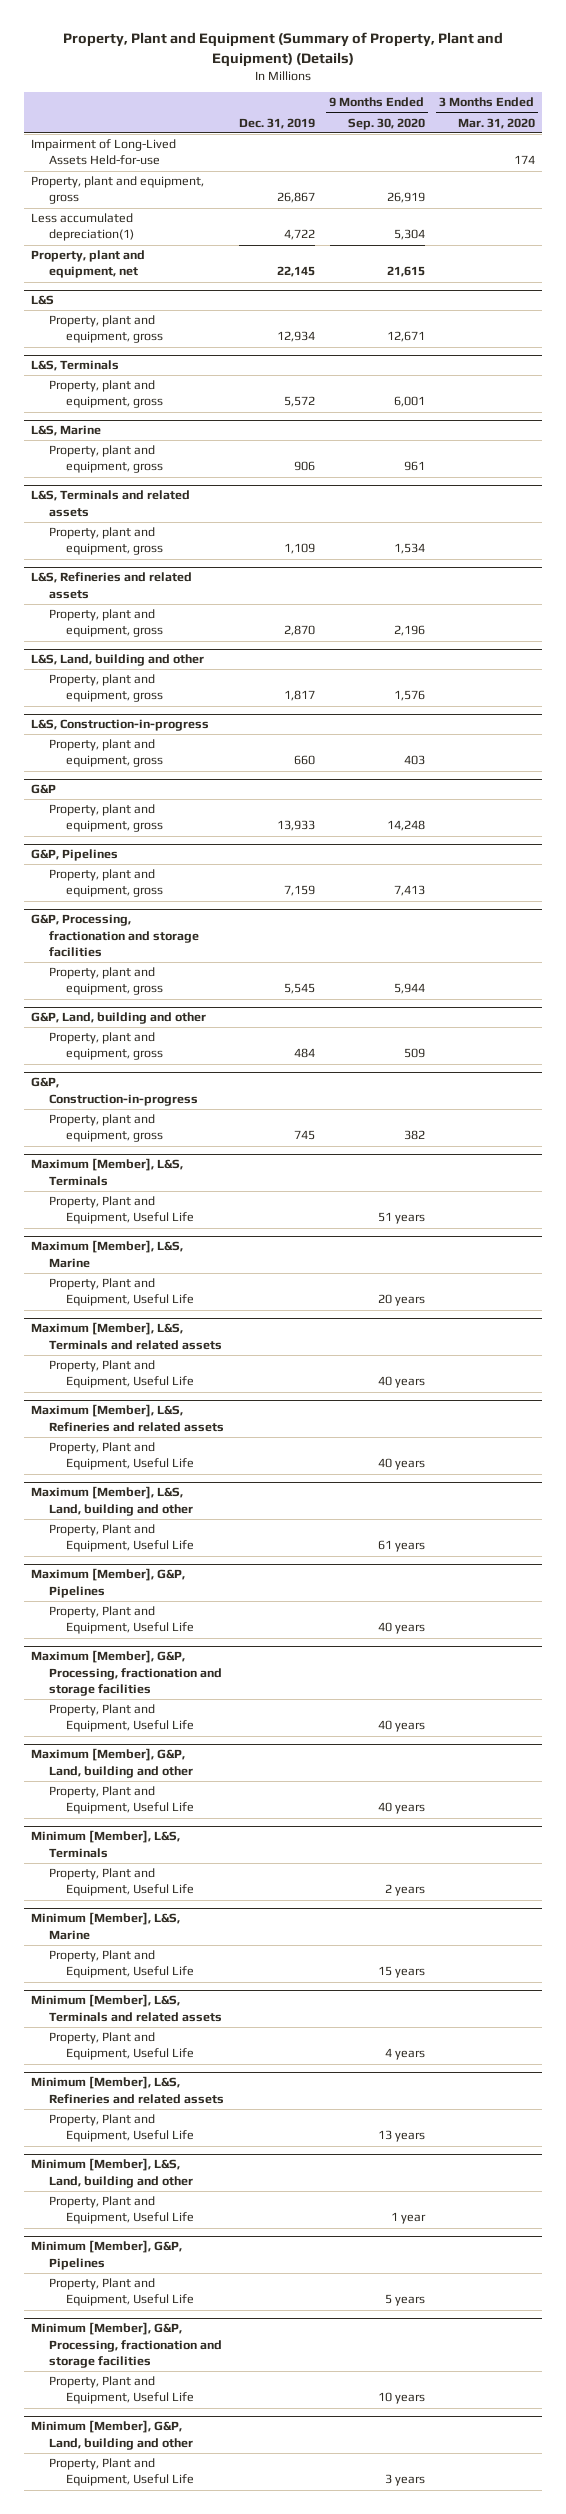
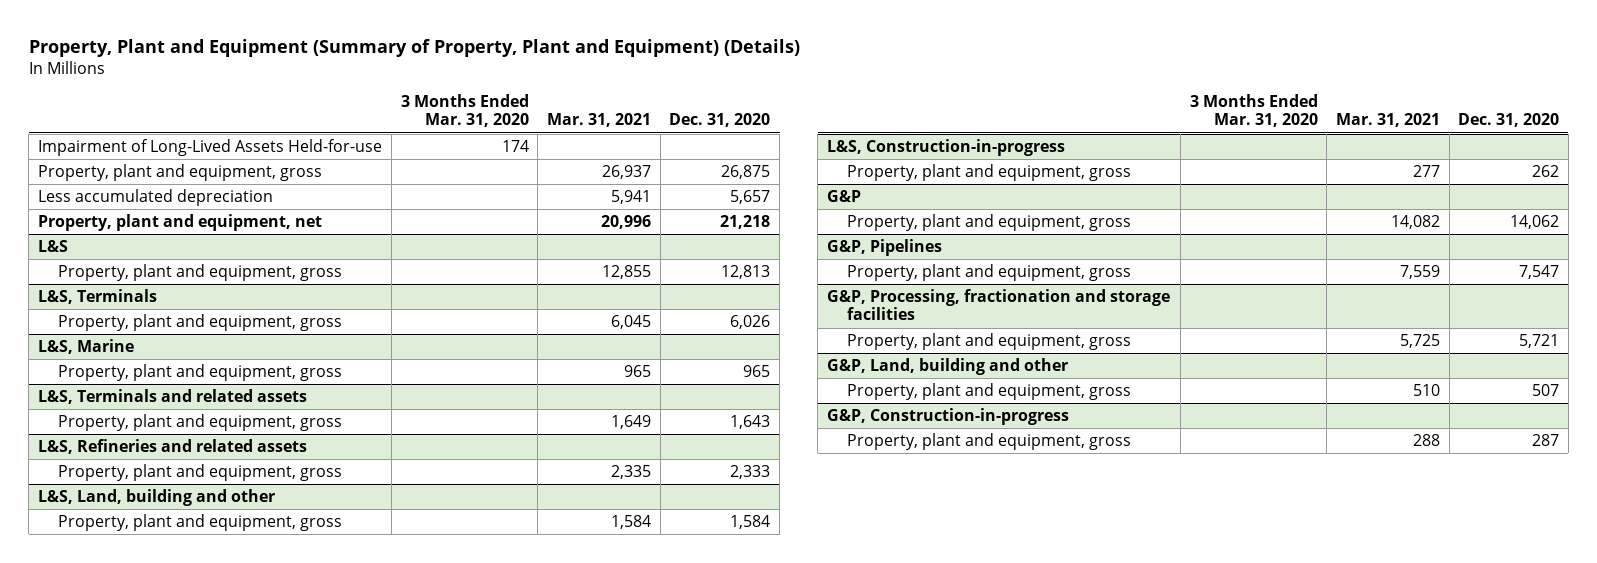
- | Dec. 31, 2019 | 9 Months Ended Sep. 30, 2020 | 3 Months Ended Mar. 31, 2020
+ | 3 Months Ended Mar. 31, 2020 | Mar. 31, 2021 | Dec. 31, 2020
- Less accumulated depreciation(1) | 4,722 | 5,304 |
+ Less accumulated depreciation | | 5,941 | 5,657
- Maximum [Member], L&S, Terminals
- Property, Plant and Equipment, Useful Life | | 51 years |
- Maximum [Member], L&S, Marine
- Property, Plant and Equipment, Useful Life | | 20 years |
- Maximum [Member], L&S, Terminals and related assets
- Property, Plant and Equipment, Useful Life | | 40 years |
- Maximum [Member], L&S, Refineries and related assets
- Property, Plant and Equipment, Useful Life | | 40 years |
- Maximum [Member], L&S, Land, building and other
- Property, Plant and Equipment, Useful Life | | 61 years |
- Maximum [Member], G&P, Pipelines
- Property, Plant and Equipment, Useful Life | | 40 years |
- Maximum [Member], G&P, Processing, fractionation and storage facilities
- Property, Plant and Equipment, Useful Life | | 40 years |
- Maximum [Member], G&P, Land, building and other
- Property, Plant and Equipment, Useful Life | | 40 years |
- Minimum [Member], L&S, Terminals
- Property, Plant and Equipment, Useful Life | | 2 years |
- Minimum [Member], L&S, Marine
- Property, Plant and Equipment, Useful Life | | 15 years |
- Minimum [Member], L&S, Terminals and related assets
- Property, Plant and Equipment, Useful Life | | 4 years |
- Minimum [Member], L&S, Refineries and related assets
- Property, Plant and Equipment, Useful Life | | 13 years |
- Minimum [Member], L&S, Land, building and other
- Property, Plant and Equipment, Useful Life | | 1 year |
- Minimum [Member], G&P, Pipelines
- Property, Plant and Equipment, Useful Life | | 5 years |
- Minimum [Member], G&P, Processing, fractionation and storage facilities
- Property, Plant and Equipment, Useful Life | | 10 years |
- Minimum [Member], G&P, Land, building and other
- Property, Plant and Equipment, Useful Life | | 3 years |

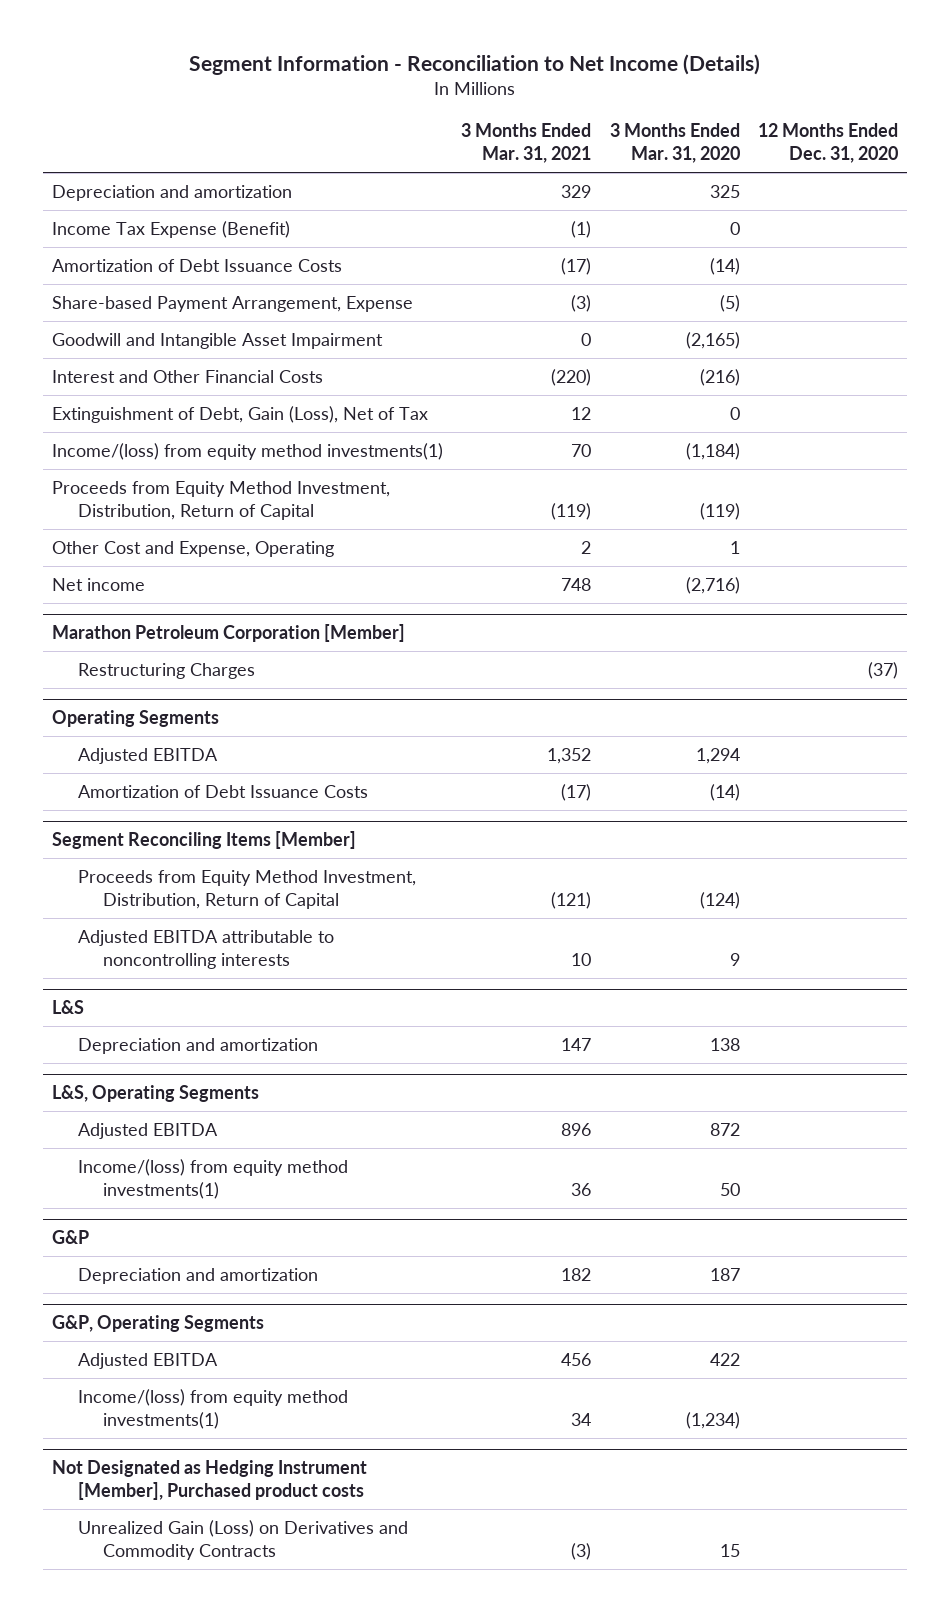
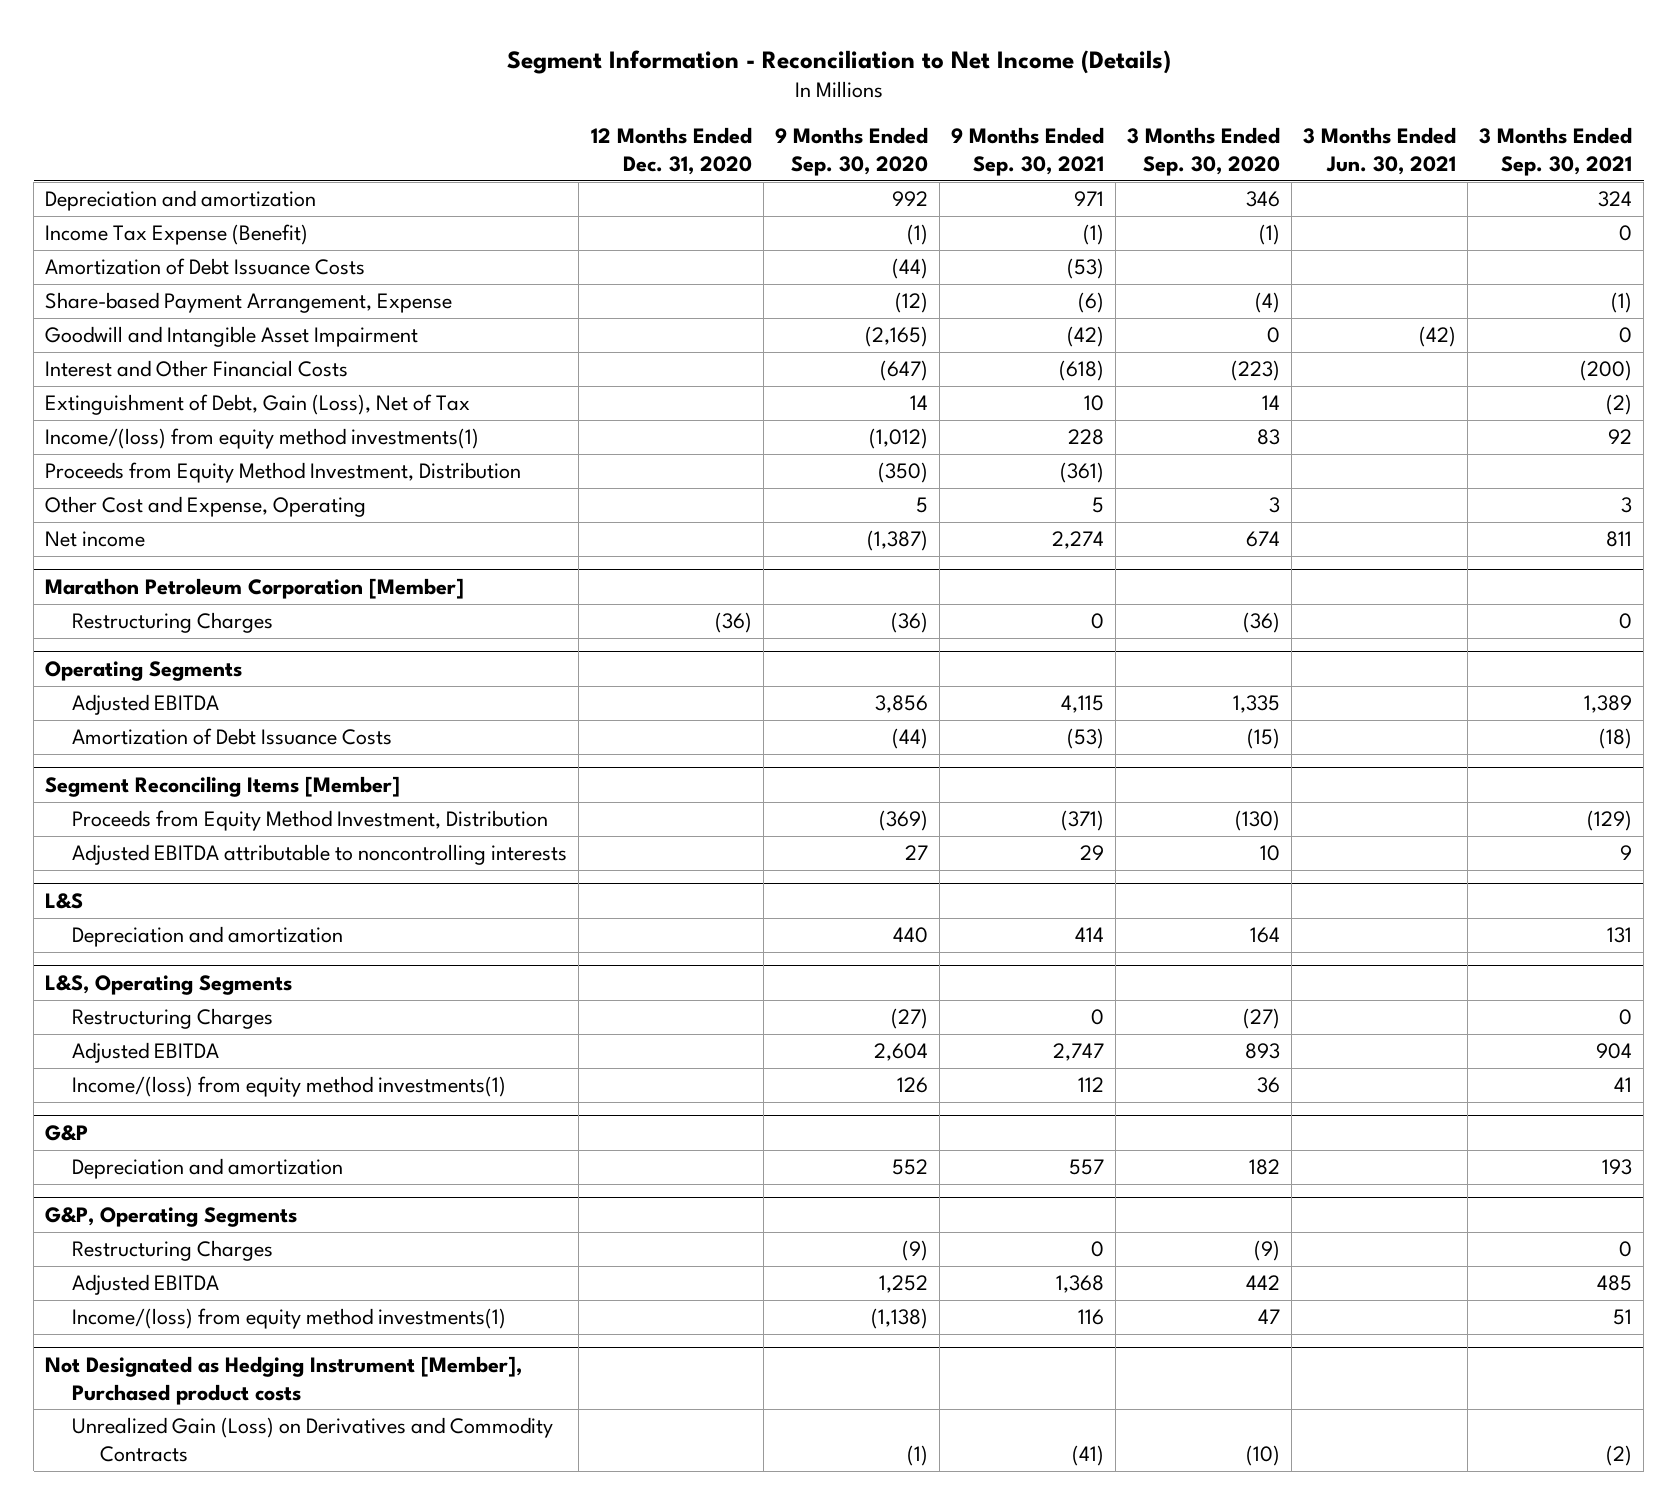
- | 3 Months Ended Mar. 31, 2021 | 3 Months Ended Mar. 31, 2020 | 12 Months Ended Dec. 31, 2020
+ | 12 Months Ended Dec. 31, 2020 | 9 Months Ended Sep. 30, 2020 | 9 Months Ended Sep. 30, 2021 | 3 Months Ended Sep. 30, 2020 | 3 Months Ended Jun. 30, 2021 | 3 Months Ended Sep. 30, 2021
- Proceeds from Equity Method Investment, Distribution, Return of Capital | (119) | (119) |
+ Proceeds from Equity Method Investment, Distribution | | (350) | (361) | | |
@ Marathon Petroleum Corporation [Member]
- Restructuring Charges | | | (37)
+ Restructuring Charges | (36) | (36) | 0 | (36) | | 0
@ Segment Reconciling Items [Member]
- Proceeds from Equity Method Investment, Distribution, Return of Capital | (121) | (124) |
+ Proceeds from Equity Method Investment, Distribution | | (369) | (371) | (130) | | (129)
@ L&S, Operating Segments
+ Restructuring Charges | | (27) | 0 | (27) | | 0
@ G&P, Operating Segments
+ Restructuring Charges | | (9) | 0 | (9) | | 0

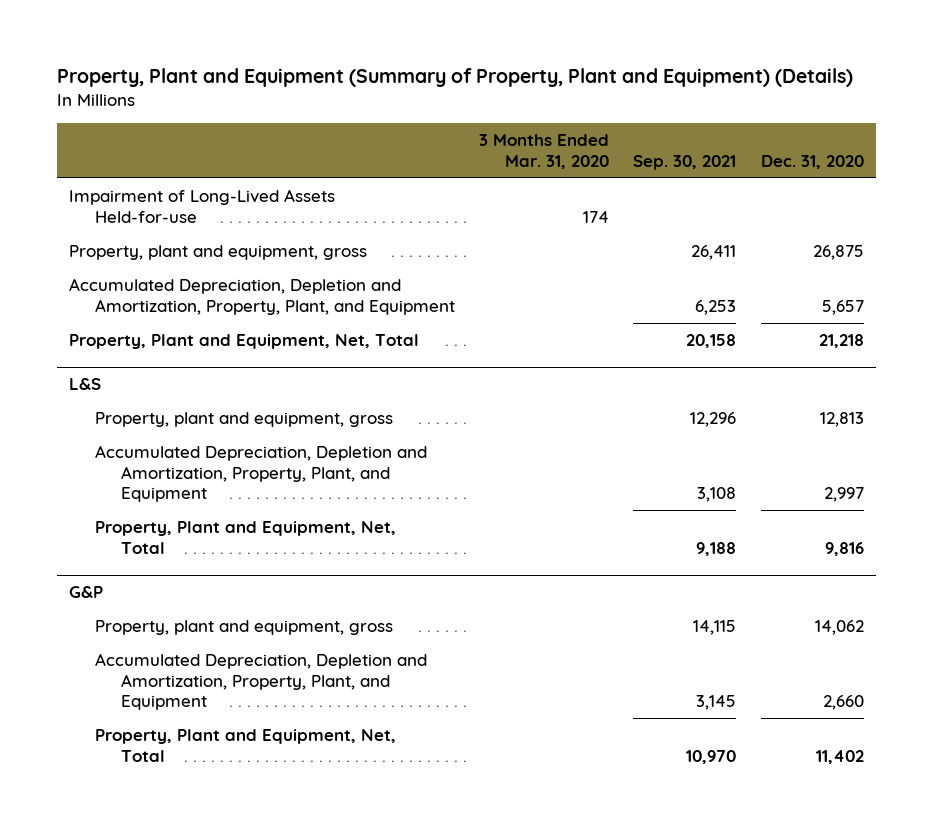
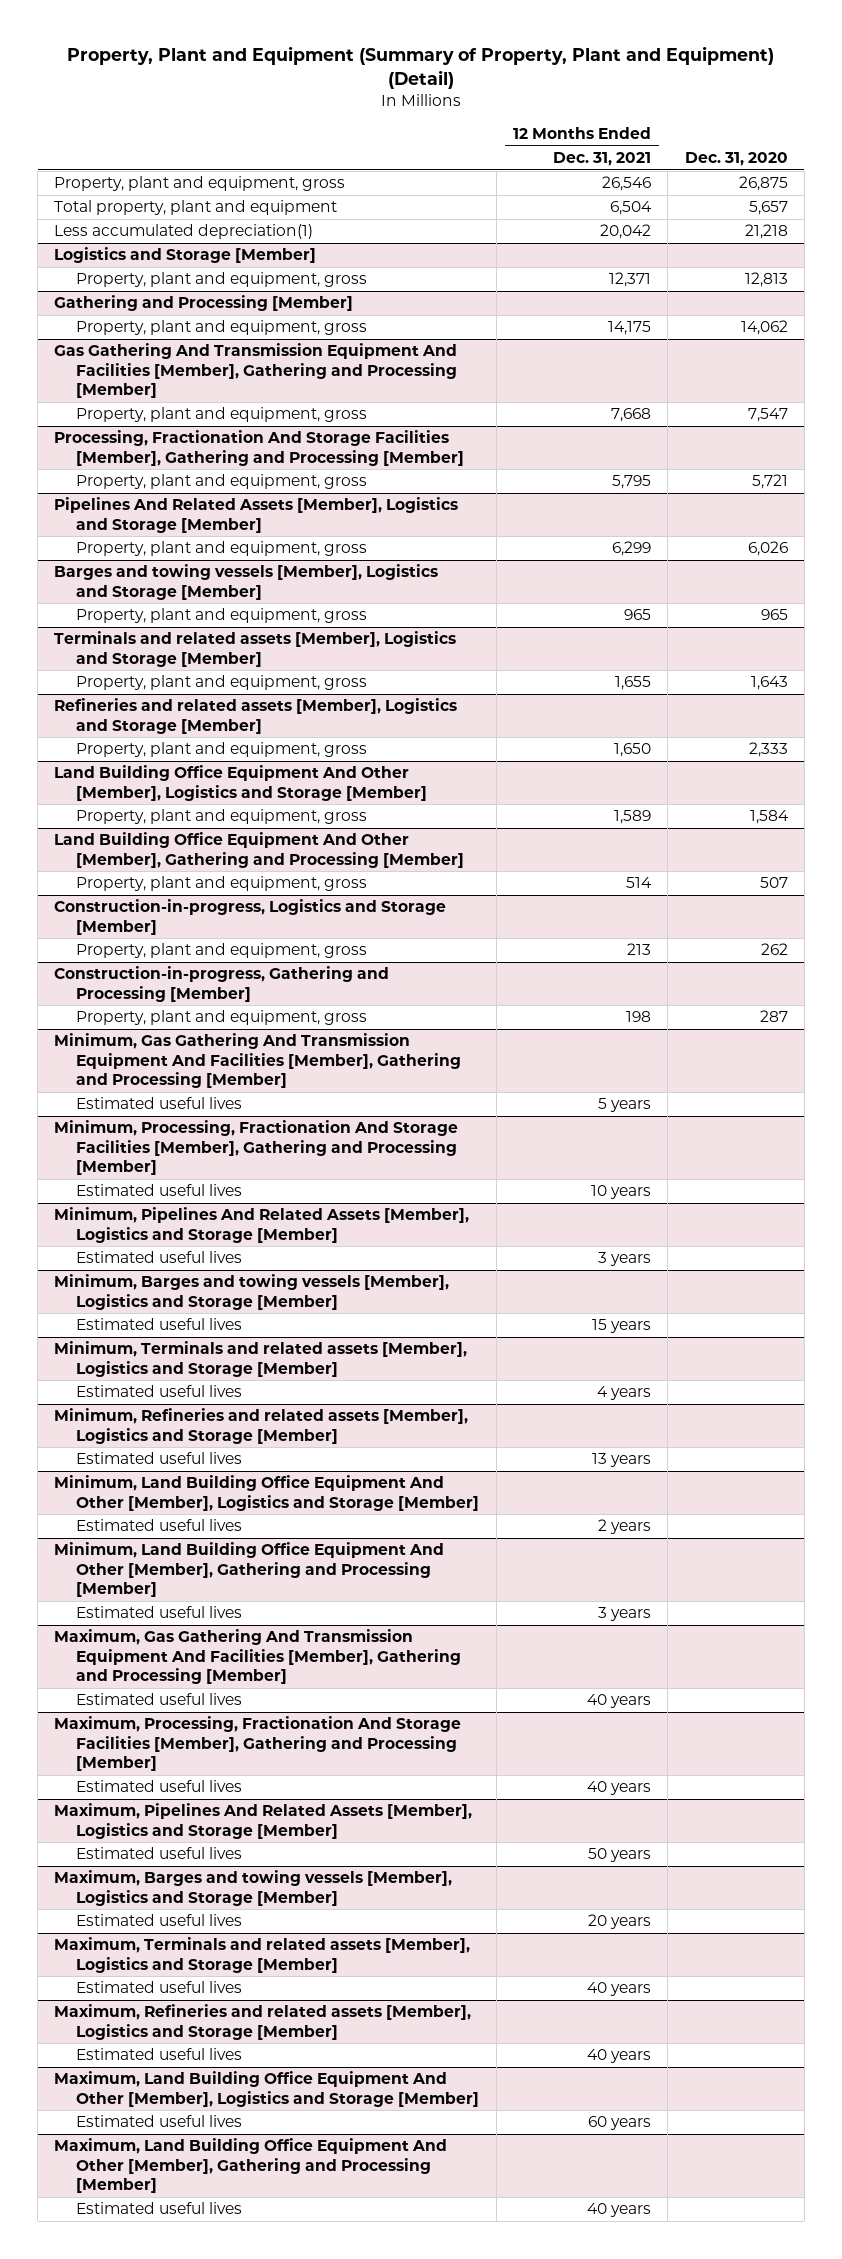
- Property, Plant and Equipment (Summary of Property, Plant and Equipment) (Details)
+ Property, Plant and Equipment (Summary of Property, Plant and Equipment) (Detail)
- | 3 Months Ended Mar. 31, 2020 | Sep. 30, 2021 | Dec. 31, 2020
+ | 12 Months Ended Dec. 31, 2021 | Dec. 31, 2020
- Impairment of Long-Lived Assets Held-for-use | 174 | |
- Accumulated Depreciation, Depletion and Amortization, Property, Plant, and Equipment | | 6,253 | 5,657
- Property, Plant and Equipment, Net, Total | | 20,158 | 21,218
- L&S
+ Total property, plant and equipment | 6,504 | 5,657
+ Less accumulated depreciation(1) | 20,042 | 21,218
+ Logistics and Storage [Member]
- Accumulated Depreciation, Depletion and Amortization, Property, Plant, and Equipment | | 3,108 | 2,997
- Property, Plant and Equipment, Net, Total | | 9,188 | 9,816
- G&P
+ Gathering and Processing [Member]
- Accumulated Depreciation, Depletion and Amortization, Property, Plant, and Equipment | | 3,145 | 2,660
- Property, Plant and Equipment, Net, Total | | 10,970 | 11,402
+ Gas Gathering And Transmission Equipment And Facilities [Member], Gathering and Processing [Member]
+ Property, plant and equipment, gross | 7,668 | 7,547
+ Processing, Fractionation And Storage Facilities [Member], Gathering and Processing [Member]
+ Property, plant and equipment, gross | 5,795 | 5,721
+ Pipelines And Related Assets [Member], Logistics and Storage [Member]
+ Property, plant and equipment, gross | 6,299 | 6,026
+ Barges and towing vessels [Member], Logistics and Storage [Member]
+ Property, plant and equipment, gross | 965 | 965
+ Terminals and related assets [Member], Logistics and Storage [Member]
+ Property, plant and equipment, gross | 1,655 | 1,643
+ Refineries and related assets [Member], Logistics and Storage [Member]
+ Property, plant and equipment, gross | 1,650 | 2,333
+ Land Building Office Equipment And Other [Member], Logistics and Storage [Member]
+ Property, plant and equipment, gross | 1,589 | 1,584
+ Land Building Office Equipment And Other [Member], Gathering and Processing [Member]
+ Property, plant and equipment, gross | 514 | 507
+ Construction-in-progress, Logistics and Storage [Member]
+ Property, plant and equipment, gross | 213 | 262
+ Construction-in-progress, Gathering and Processing [Member]
+ Property, plant and equipment, gross | 198 | 287
+ Minimum, Gas Gathering And Transmission Equipment And Facilities [Member], Gathering and Processing [Member]
+ Estimated useful lives | 5 years |
+ Minimum, Processing, Fractionation And Storage Facilities [Member], Gathering and Processing [Member]
+ Estimated useful lives | 10 years |
+ Minimum, Pipelines And Related Assets [Member], Logistics and Storage [Member]
+ Estimated useful lives | 3 years |
+ Minimum, Barges and towing vessels [Member], Logistics and Storage [Member]
+ Estimated useful lives | 15 years |
+ Minimum, Terminals and related assets [Member], Logistics and Storage [Member]
+ Estimated useful lives | 4 years |
+ Minimum, Refineries and related assets [Member], Logistics and Storage [Member]
+ Estimated useful lives | 13 years |
+ Minimum, Land Building Office Equipment And Other [Member], Logistics and Storage [Member]
+ Estimated useful lives | 2 years |
+ Minimum, Land Building Office Equipment And Other [Member], Gathering and Processing [Member]
+ Estimated useful lives | 3 years |
+ Maximum, Gas Gathering And Transmission Equipment And Facilities [Member], Gathering and Processing [Member]
+ Estimated useful lives | 40 years |
+ Maximum, Processing, Fractionation And Storage Facilities [Member], Gathering and Processing [Member]
+ Estimated useful lives | 40 years |
+ Maximum, Pipelines And Related Assets [Member], Logistics and Storage [Member]
+ Estimated useful lives | 50 years |
+ Maximum, Barges and towing vessels [Member], Logistics and Storage [Member]
+ Estimated useful lives | 20 years |
+ Maximum, Terminals and related assets [Member], Logistics and Storage [Member]
+ Estimated useful lives | 40 years |
+ Maximum, Refineries and related assets [Member], Logistics and Storage [Member]
+ Estimated useful lives | 40 years |
+ Maximum, Land Building Office Equipment And Other [Member], Logistics and Storage [Member]
+ Estimated useful lives | 60 years |
+ Maximum, Land Building Office Equipment And Other [Member], Gathering and Processing [Member]
+ Estimated useful lives | 40 years |

